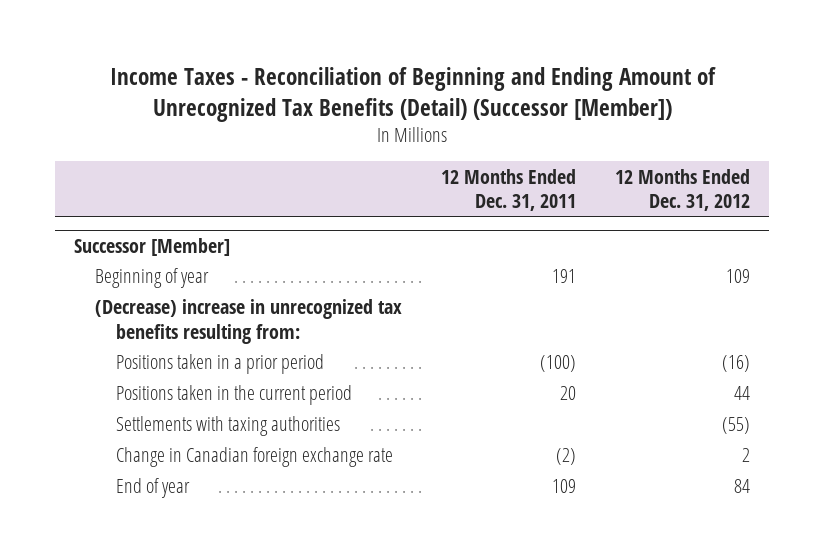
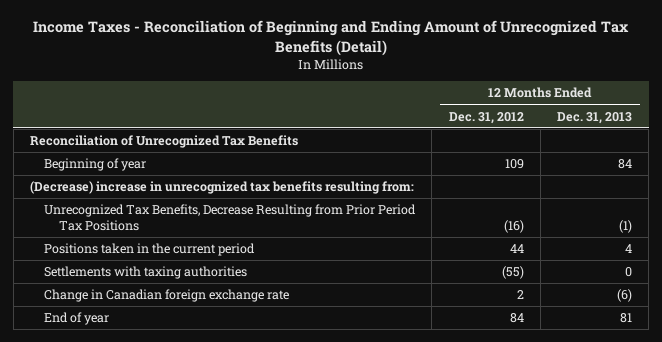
- Income Taxes - Reconciliation of Beginning and Ending Amount of Unrecognized Tax Benefits (Detail) (Successor [Member])
+ Income Taxes - Reconciliation of Beginning and Ending Amount of Unrecognized Tax Benefits (Detail)
- | 12 Months Ended Dec. 31, 2011 | 12 Months Ended Dec. 31, 2012
+ | 12 Months Ended Dec. 31, 2012 | 12 Months Ended Dec. 31, 2013
- Successor [Member]
+ Reconciliation of Unrecognized Tax Benefits
- Positions taken in a prior period | (100) | (16)
+ Unrecognized Tax Benefits, Decrease Resulting from Prior Period Tax Positions | (16) | (1)

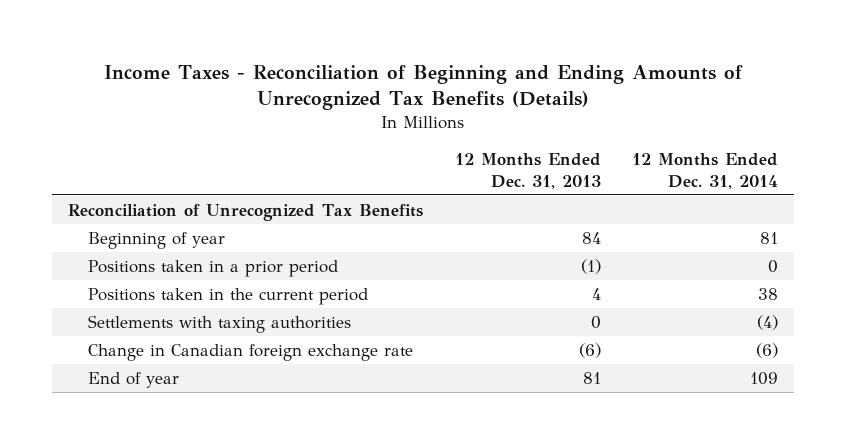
- Income Taxes - Reconciliation of Beginning and Ending Amount of Unrecognized Tax Benefits (Detail)
+ Income Taxes - Reconciliation of Beginning and Ending Amounts of Unrecognized Tax Benefits (Details)
- | 12 Months Ended Dec. 31, 2012 | 12 Months Ended Dec. 31, 2013
+ | 12 Months Ended Dec. 31, 2013 | 12 Months Ended Dec. 31, 2014
- (Decrease) increase in unrecognized tax benefits resulting from:
- Unrecognized Tax Benefits, Decrease Resulting from Prior Period Tax Positions | (16) | (1)
+ Positions taken in a prior period | (1) | 0

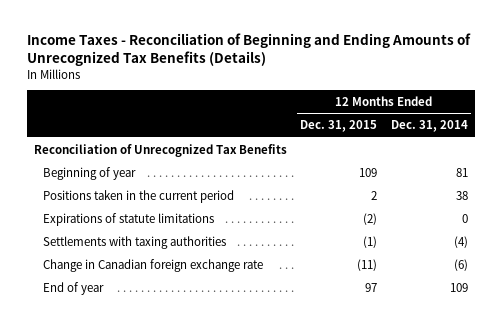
- | 12 Months Ended Dec. 31, 2013 | 12 Months Ended Dec. 31, 2014
+ | 12 Months Ended Dec. 31, 2015 | 12 Months Ended Dec. 31, 2014
- Positions taken in a prior period | (1) | 0
+ Expirations of statute limitations | (2) | 0

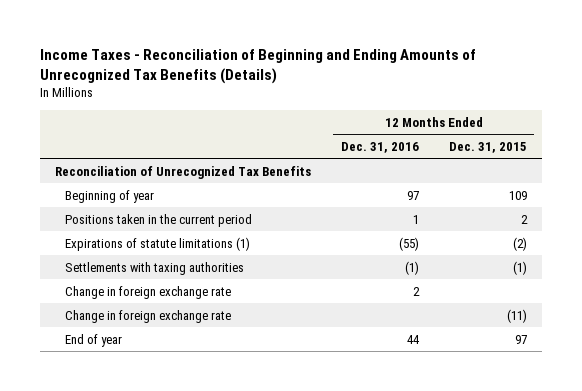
- | 12 Months Ended Dec. 31, 2015 | 12 Months Ended Dec. 31, 2014
+ | 12 Months Ended Dec. 31, 2016 | 12 Months Ended Dec. 31, 2015
- Expirations of statute limitations | (2) | 0
+ Expirations of statute limitations (1) | (55) | (2)
- Change in Canadian foreign exchange rate | (11) | (6)
+ Change in foreign exchange rate | 2 |
+ Change in foreign exchange rate | | (11)

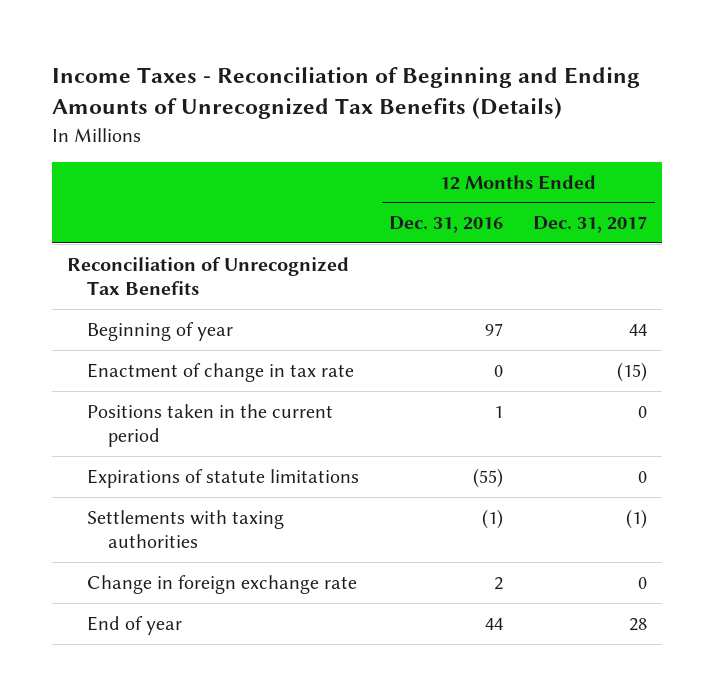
- | 12 Months Ended Dec. 31, 2016 | 12 Months Ended Dec. 31, 2015
+ | 12 Months Ended Dec. 31, 2016 | 12 Months Ended Dec. 31, 2017
+ Enactment of change in tax rate | 0 | (15)
- Expirations of statute limitations (1) | (55) | (2)
+ Expirations of statute limitations | (55) | 0
- Change in foreign exchange rate | | (11)

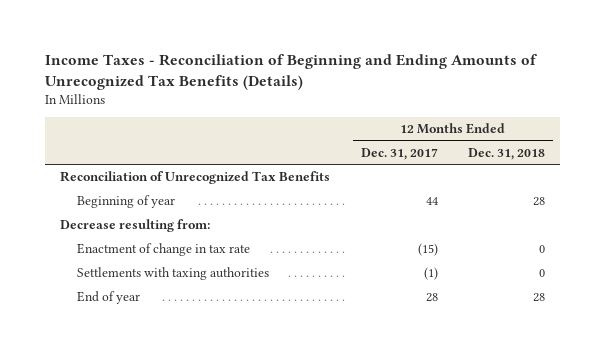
- | 12 Months Ended Dec. 31, 2016 | 12 Months Ended Dec. 31, 2017
+ | 12 Months Ended Dec. 31, 2017 | 12 Months Ended Dec. 31, 2018
+ Decrease resulting from:
- Positions taken in the current period | 1 | 0
- Expirations of statute limitations | (55) | 0
- Change in foreign exchange rate | 2 | 0

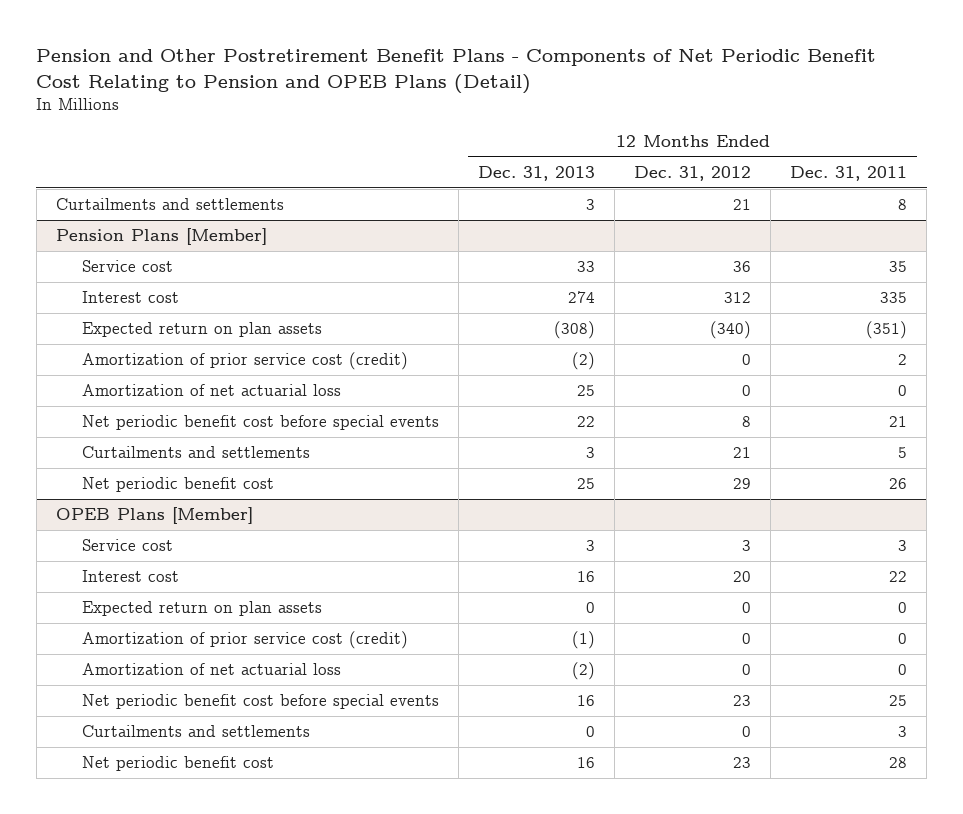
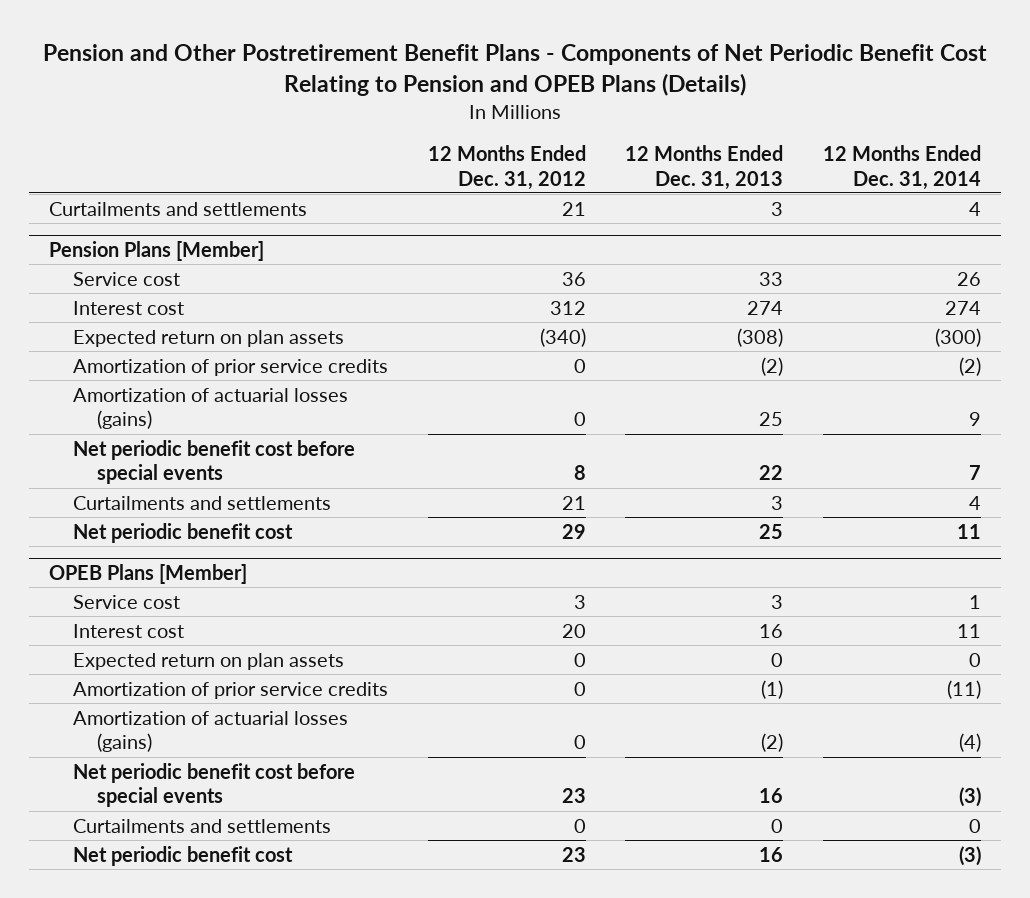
- Pension and Other Postretirement Benefit Plans - Components of Net Periodic Benefit Cost Relating to Pension and OPEB Plans (Detail)
+ Pension and Other Postretirement Benefit Plans - Components of Net Periodic Benefit Cost Relating to Pension and OPEB Plans (Details)
- | 12 Months Ended Dec. 31, 2013 | 12 Months Ended Dec. 31, 2012 | 12 Months Ended Dec. 31, 2011
+ | 12 Months Ended Dec. 31, 2012 | 12 Months Ended Dec. 31, 2013 | 12 Months Ended Dec. 31, 2014
@ Pension Plans [Member]
- Amortization of prior service cost (credit) | (2) | 0 | 2
- Amortization of net actuarial loss | 25 | 0 | 0
+ Amortization of prior service credits | 0 | (2) | (2)
+ Amortization of actuarial losses (gains) | 0 | 25 | 9
@ OPEB Plans [Member]
- Amortization of prior service cost (credit) | (1) | 0 | 0
- Amortization of net actuarial loss | (2) | 0 | 0
+ Amortization of prior service credits | 0 | (1) | (11)
+ Amortization of actuarial losses (gains) | 0 | (2) | (4)

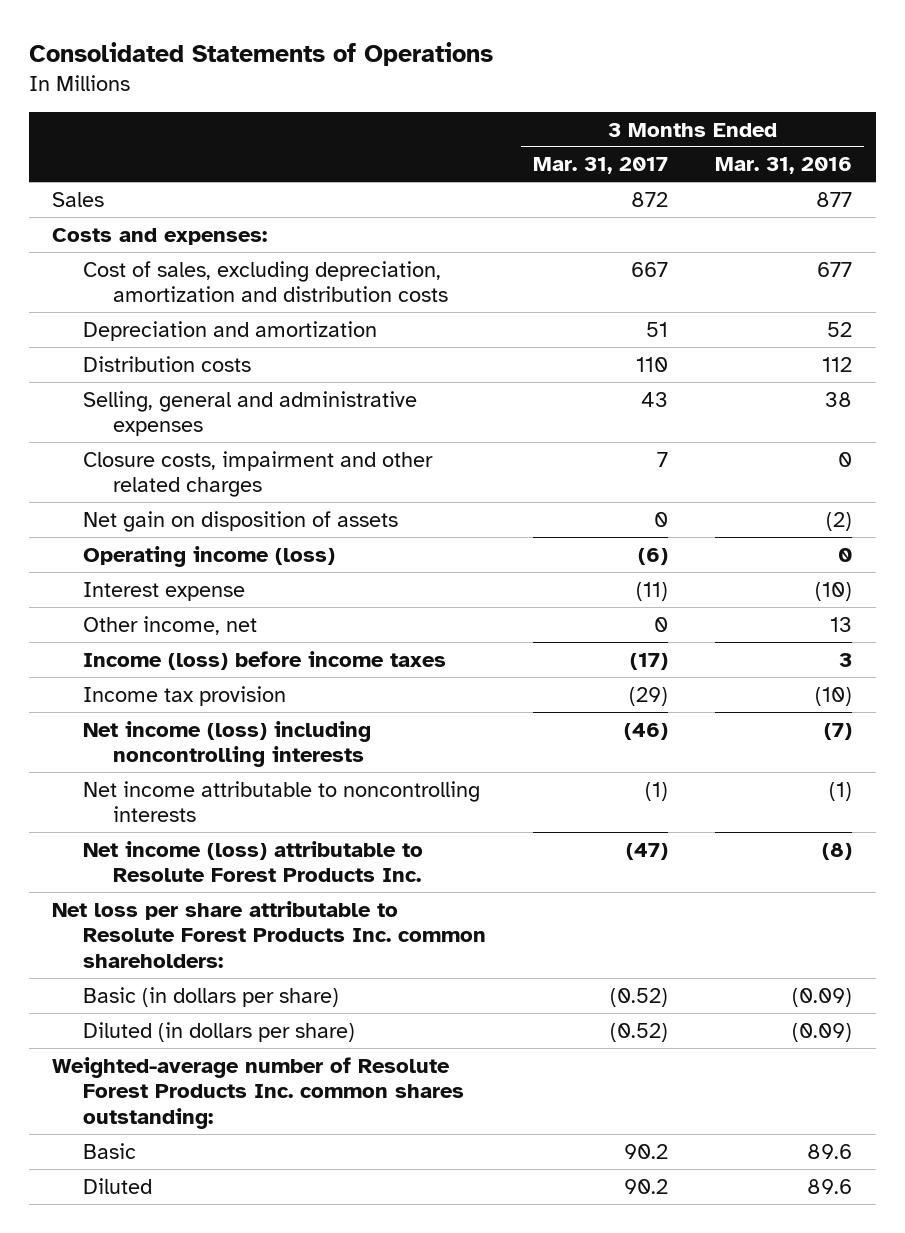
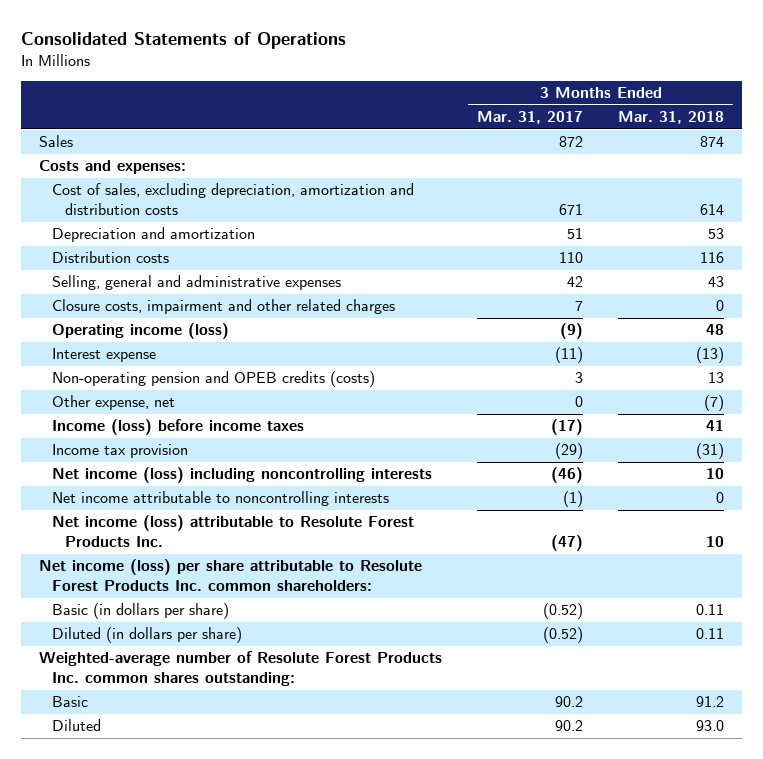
- | 3 Months Ended Mar. 31, 2017 | 3 Months Ended Mar. 31, 2016
+ | 3 Months Ended Mar. 31, 2017 | 3 Months Ended Mar. 31, 2018
- Cost of sales, excluding depreciation, amortization and distribution costs | 667 | 677
+ Cost of sales, excluding depreciation, amortization and distribution costs | 671 | 614
- Selling, general and administrative expenses | 43 | 38
+ Selling, general and administrative expenses | 42 | 43
- Net gain on disposition of assets | 0 | (2)
- Operating income (loss) | (6) | 0
+ Operating income (loss) | (9) | 48
- Other income, net | 0 | 13
+ Non-operating pension and OPEB credits (costs) | 3 | 13
+ Other expense, net | 0 | (7)
- Net loss per share attributable to Resolute Forest Products Inc. common shareholders:
+ Net income (loss) per share attributable to Resolute Forest Products Inc. common shareholders:

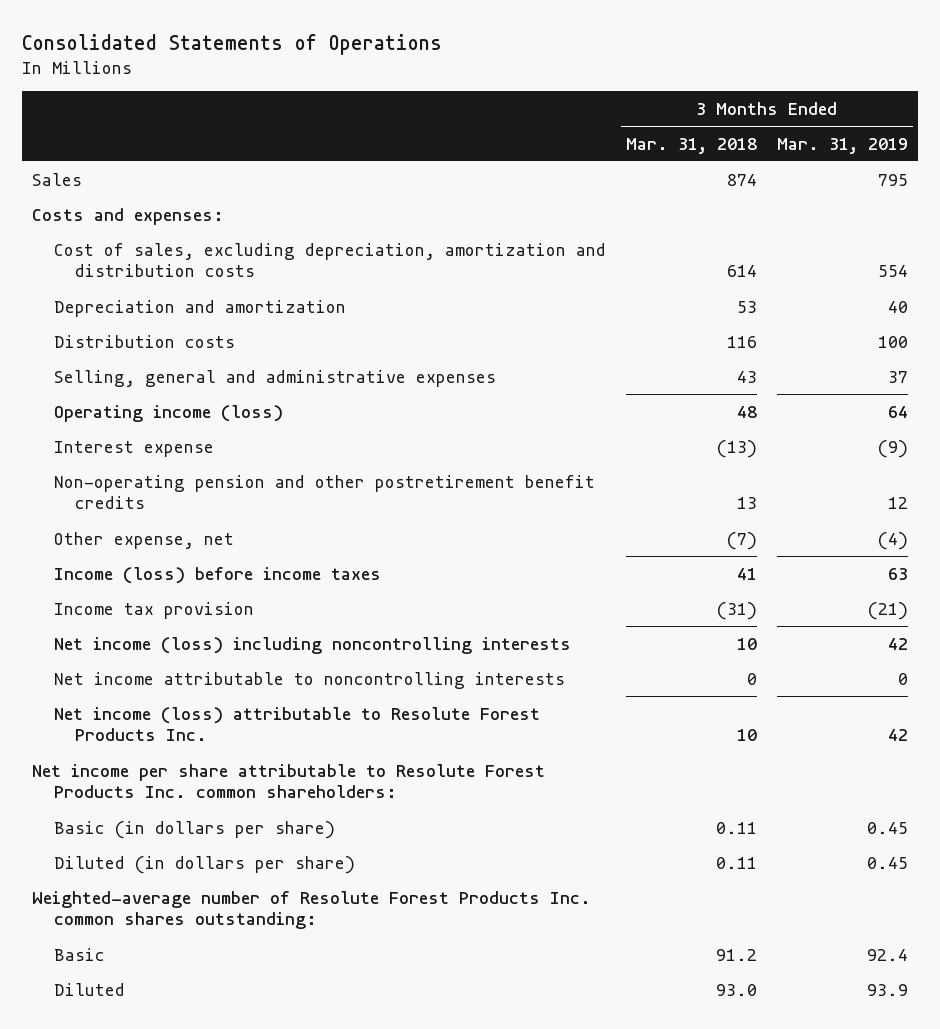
- | 3 Months Ended Mar. 31, 2017 | 3 Months Ended Mar. 31, 2018
+ | 3 Months Ended Mar. 31, 2018 | 3 Months Ended Mar. 31, 2019
- Closure costs, impairment and other related charges | 7 | 0
- Non-operating pension and OPEB credits (costs) | 3 | 13
+ Non-operating pension and other postretirement benefit credits | 13 | 12
- Net income (loss) per share attributable to Resolute Forest Products Inc. common shareholders:
+ Net income per share attributable to Resolute Forest Products Inc. common shareholders:

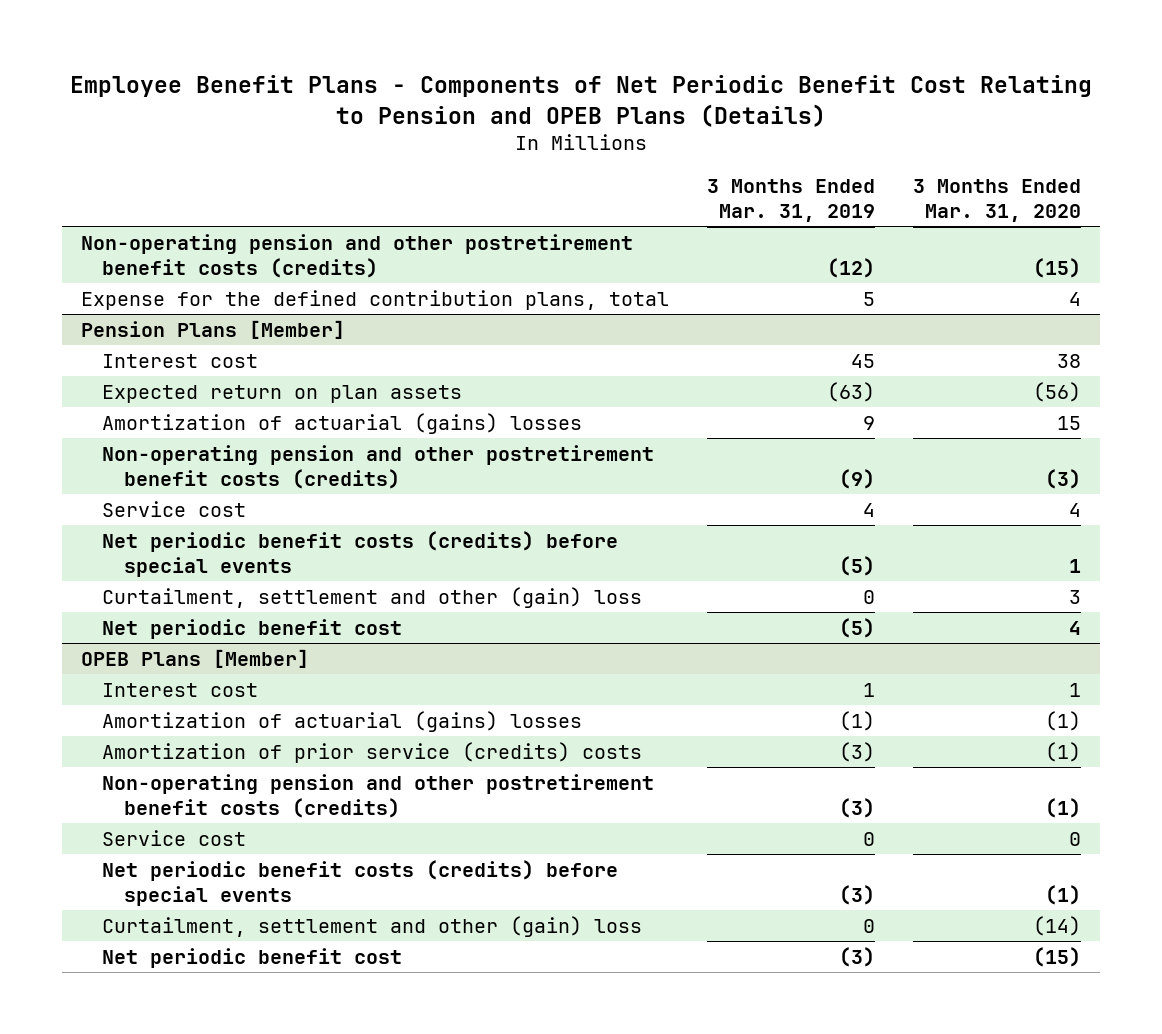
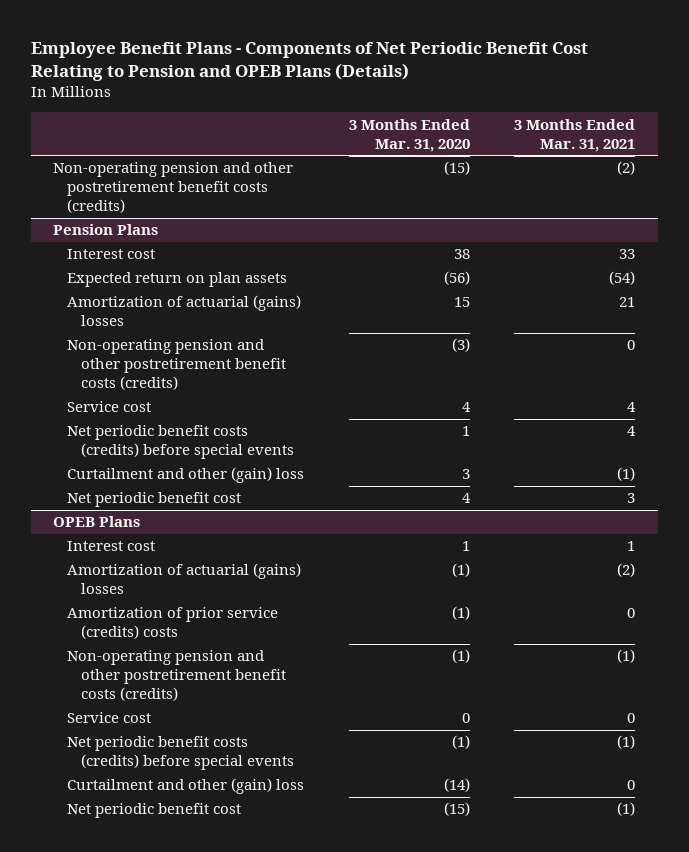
- | 3 Months Ended Mar. 31, 2019 | 3 Months Ended Mar. 31, 2020
+ | 3 Months Ended Mar. 31, 2020 | 3 Months Ended Mar. 31, 2021
- Expense for the defined contribution plans, total | 5 | 4
- Pension Plans [Member]
+ Pension Plans
- Curtailment, settlement and other (gain) loss | 0 | 3
+ Curtailment and other (gain) loss | 3 | (1)
- OPEB Plans [Member]
+ OPEB Plans
- Curtailment, settlement and other (gain) loss | 0 | (14)
+ Curtailment and other (gain) loss | (14) | 0

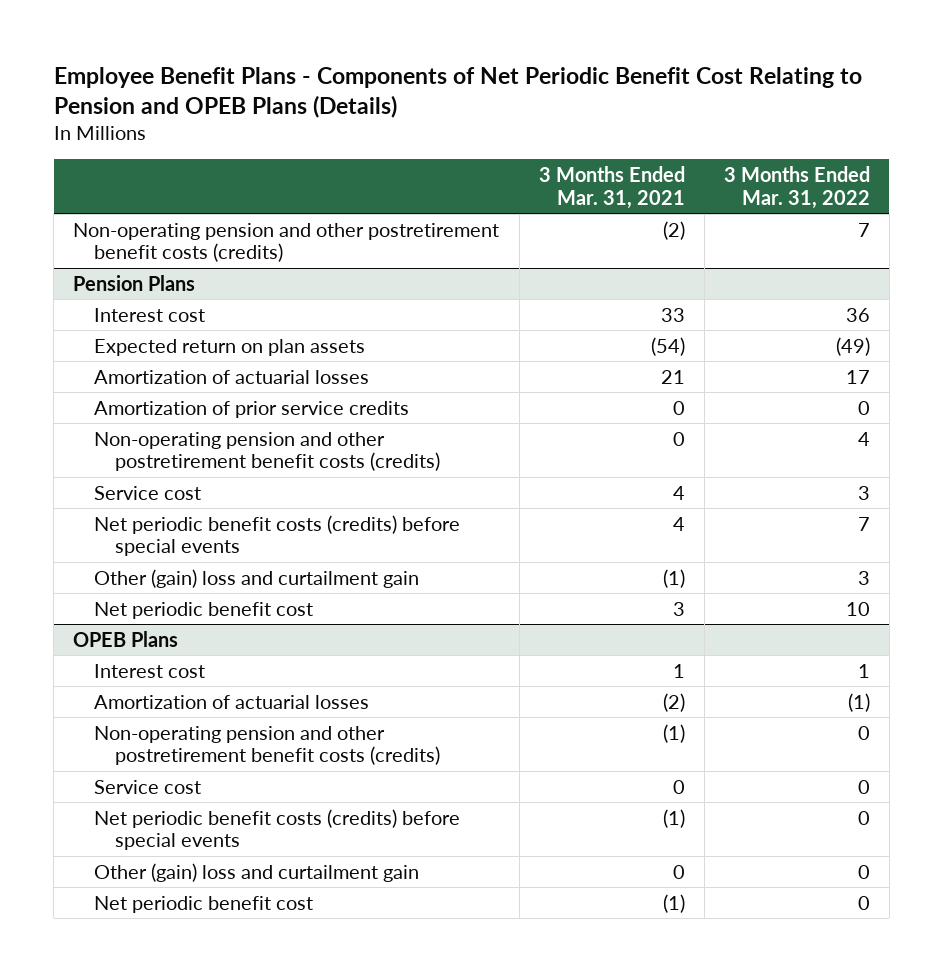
- | 3 Months Ended Mar. 31, 2020 | 3 Months Ended Mar. 31, 2021
+ | 3 Months Ended Mar. 31, 2021 | 3 Months Ended Mar. 31, 2022
@ Pension Plans
- Amortization of actuarial (gains) losses | 15 | 21
+ Amortization of actuarial losses | 21 | 17
+ Amortization of prior service credits | 0 | 0
- Curtailment and other (gain) loss | 3 | (1)
+ Other (gain) loss and curtailment gain | (1) | 3
@ OPEB Plans
- Amortization of actuarial (gains) losses | (1) | (2)
- Amortization of prior service (credits) costs | (1) | 0
+ Amortization of actuarial losses | (2) | (1)
- Curtailment and other (gain) loss | (14) | 0
+ Other (gain) loss and curtailment gain | 0 | 0

